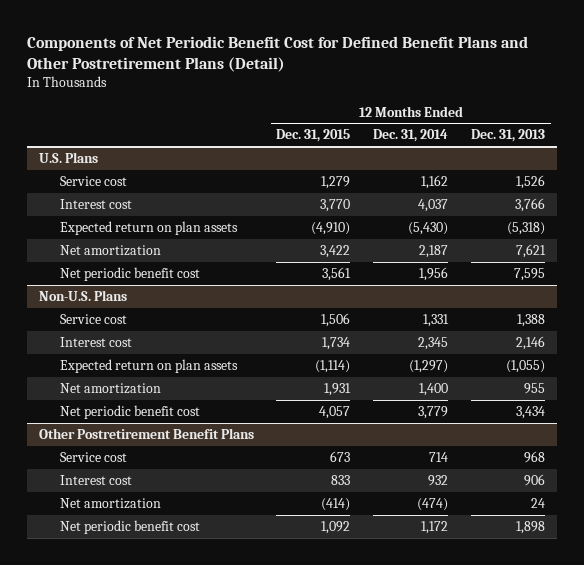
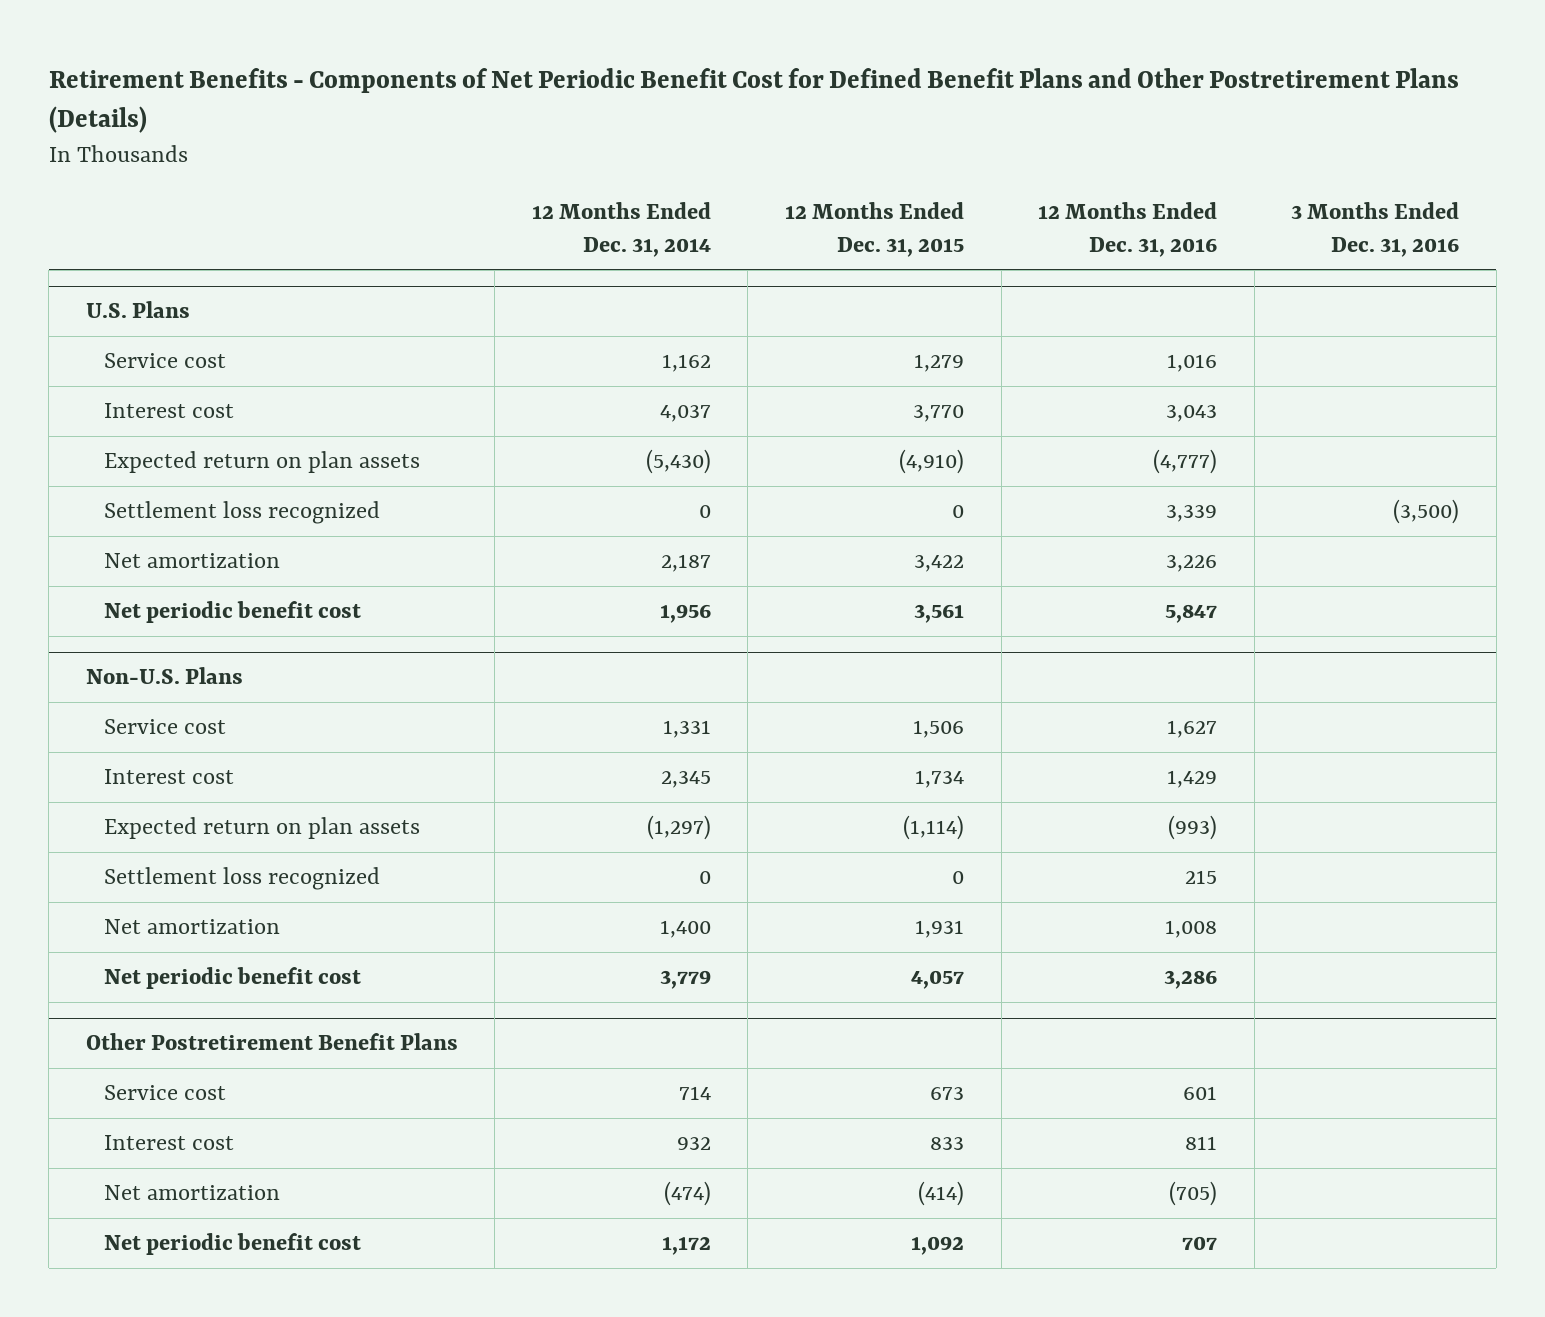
- Components of Net Periodic Benefit Cost for Defined Benefit Plans and Other Postretirement Plans (Detail)
+ Retirement Benefits - Components of Net Periodic Benefit Cost for Defined Benefit Plans and Other Postretirement Plans (Details)
- | 12 Months Ended Dec. 31, 2015 | 12 Months Ended Dec. 31, 2014 | 12 Months Ended Dec. 31, 2013
+ | 12 Months Ended Dec. 31, 2014 | 12 Months Ended Dec. 31, 2015 | 12 Months Ended Dec. 31, 2016 | 3 Months Ended Dec. 31, 2016
@ U.S. Plans
+ Settlement loss recognized | 0 | 0 | 3,339 | (3,500)
@ Non-U.S. Plans
+ Settlement loss recognized | 0 | 0 | 215 |

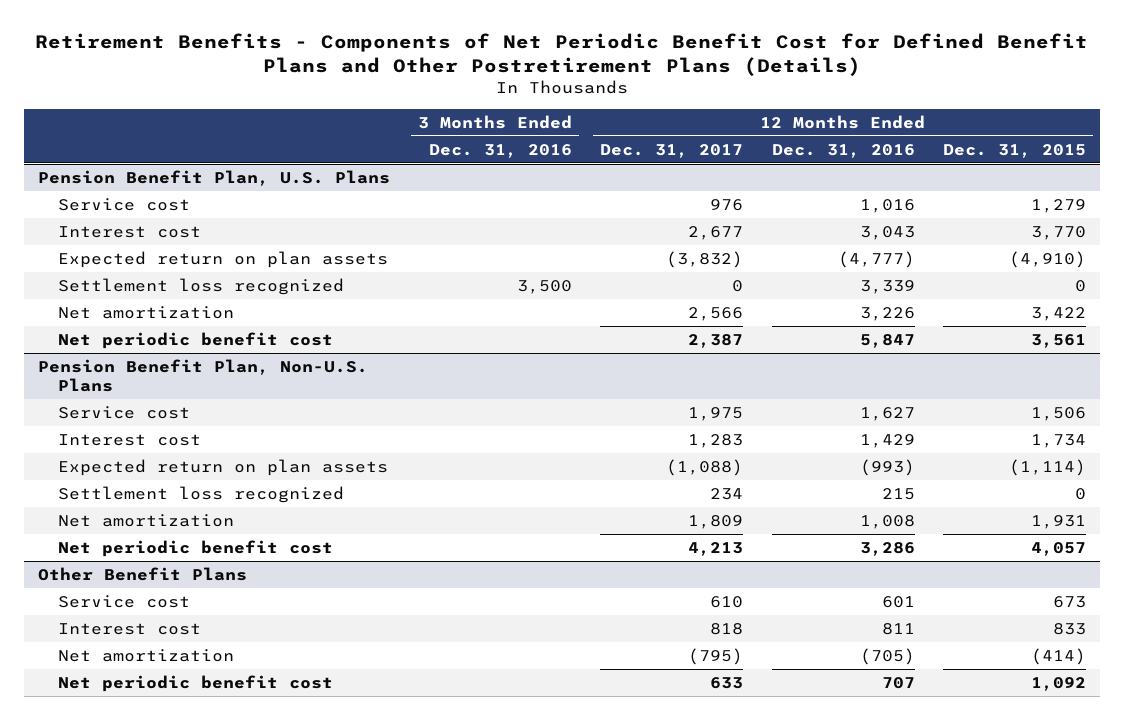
- | 12 Months Ended Dec. 31, 2014 | 12 Months Ended Dec. 31, 2015 | 12 Months Ended Dec. 31, 2016 | 3 Months Ended Dec. 31, 2016
+ | 3 Months Ended Dec. 31, 2016 | 12 Months Ended Dec. 31, 2017 | 12 Months Ended Dec. 31, 2016 | 12 Months Ended Dec. 31, 2015
- U.S. Plans
+ Pension Benefit Plan, U.S. Plans
- Settlement loss recognized | 0 | 0 | 3,339 | (3,500)
+ Settlement loss recognized | 3,500 | 0 | 3,339 | 0
- Non-U.S. Plans
+ Pension Benefit Plan, Non-U.S. Plans
- Other Postretirement Benefit Plans
+ Other Benefit Plans

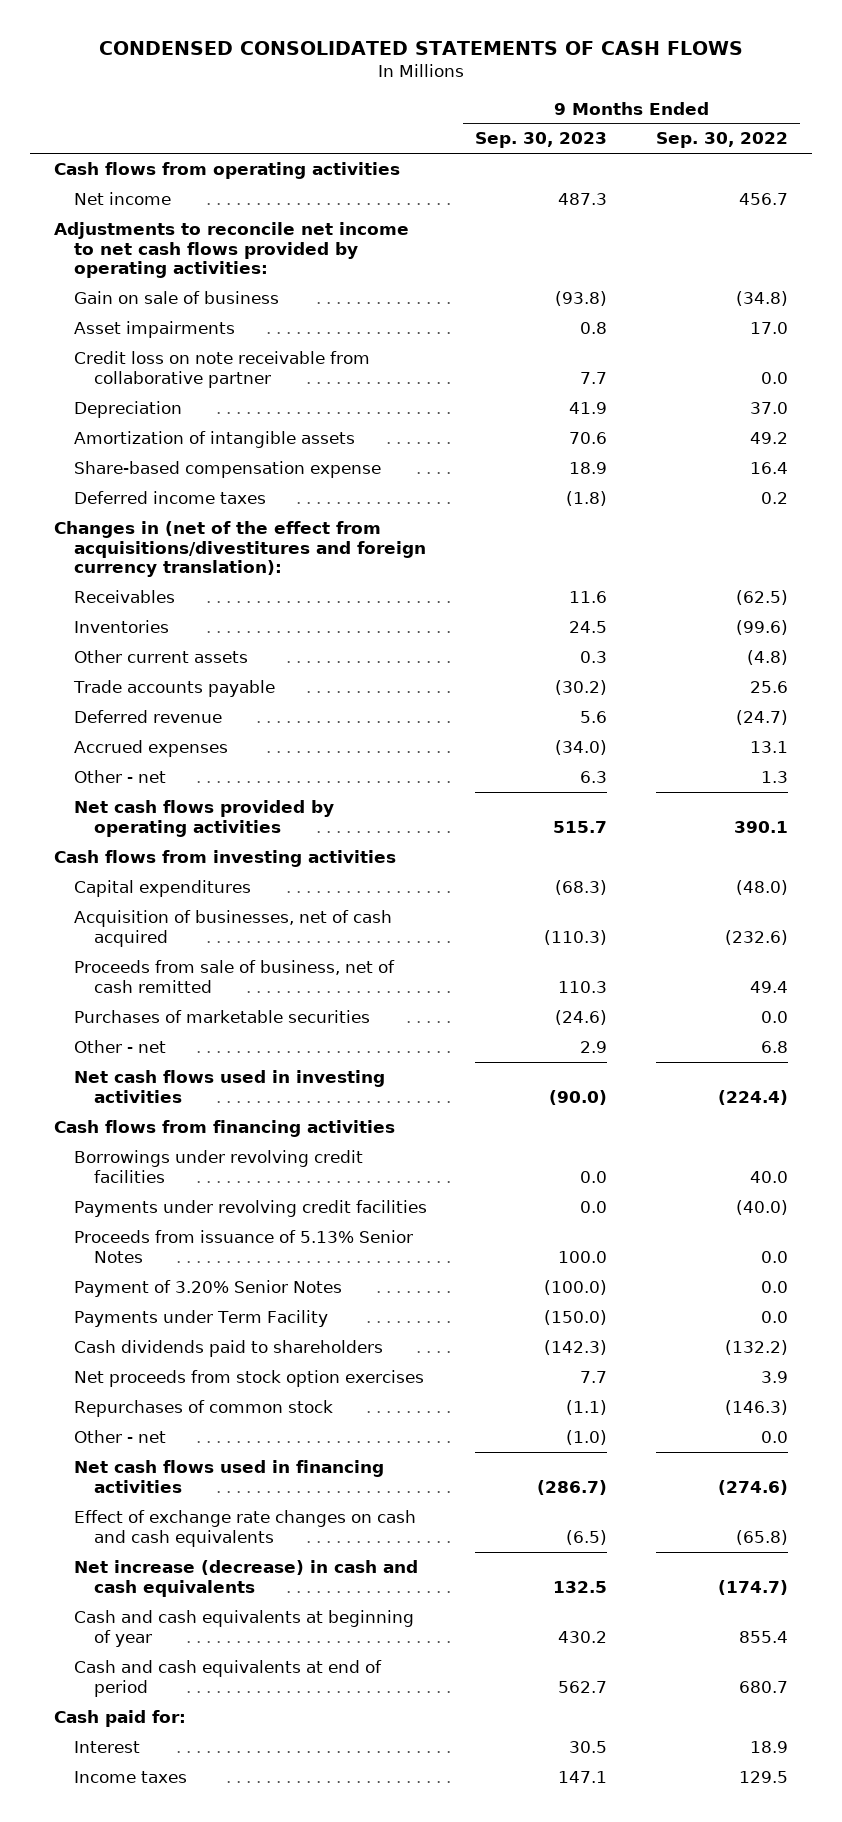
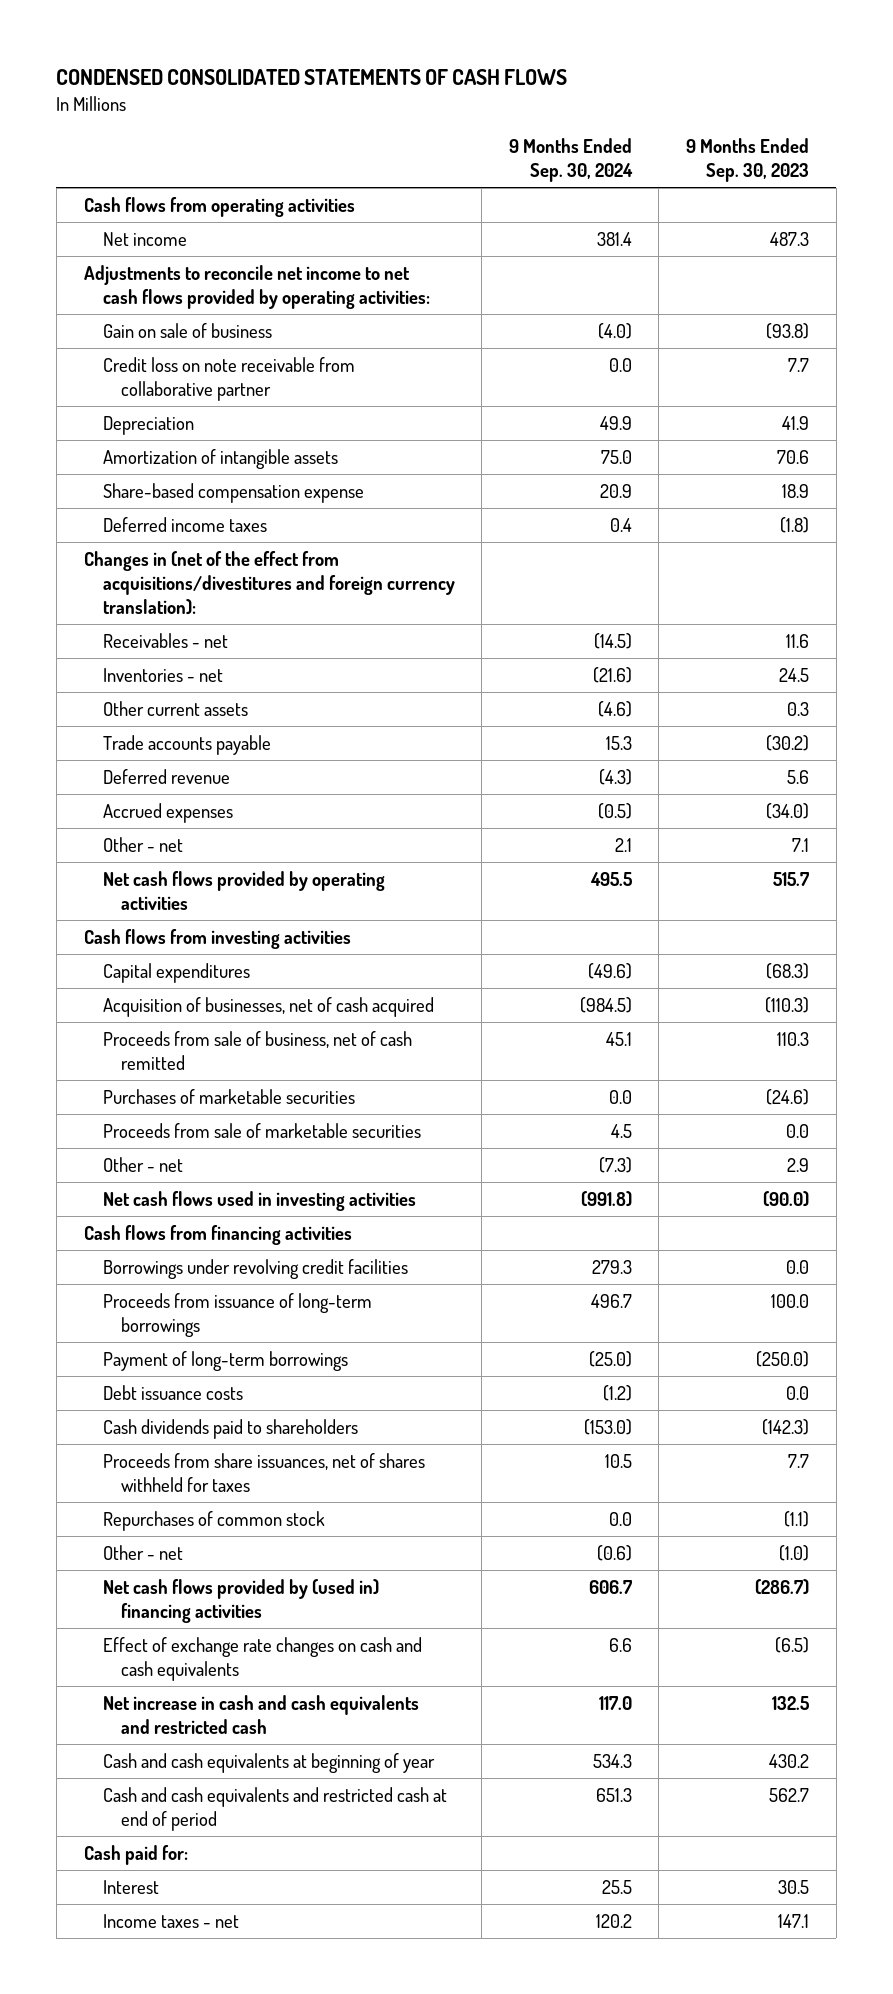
- | 9 Months Ended Sep. 30, 2023 | 9 Months Ended Sep. 30, 2022
+ | 9 Months Ended Sep. 30, 2024 | 9 Months Ended Sep. 30, 2023
- Asset impairments | 0.8 | 17.0
- Receivables | 11.6 | (62.5)
- Inventories | 24.5 | (99.6)
+ Receivables - net | (14.5) | 11.6
+ Inventories - net | (21.6) | 24.5
- Other - net | 6.3 | 1.3
+ Other - net | 2.1 | 7.1
+ Proceeds from sale of marketable securities | 4.5 | 0.0
- Payments under revolving credit facilities | 0.0 | (40.0)
- Proceeds from issuance of 5.13% Senior Notes | 100.0 | 0.0
- Payment of 3.20% Senior Notes | (100.0) | 0.0
- Payments under Term Facility | (150.0) | 0.0
+ Proceeds from issuance of long-term borrowings | 496.7 | 100.0
+ Payment of long-term borrowings | (25.0) | (250.0)
+ Debt issuance costs | (1.2) | 0.0
- Net proceeds from stock option exercises | 7.7 | 3.9
+ Proceeds from share issuances, net of shares withheld for taxes | 10.5 | 7.7
- Net cash flows used in financing activities | (286.7) | (274.6)
+ Net cash flows provided by (used in) financing activities | 606.7 | (286.7)
- Net increase (decrease) in cash and cash equivalents | 132.5 | (174.7)
+ Net increase in cash and cash equivalents and restricted cash | 117.0 | 132.5
- Cash and cash equivalents at end of period | 562.7 | 680.7
+ Cash and cash equivalents and restricted cash at end of period | 651.3 | 562.7
- Income taxes | 147.1 | 129.5
+ Income taxes - net | 120.2 | 147.1

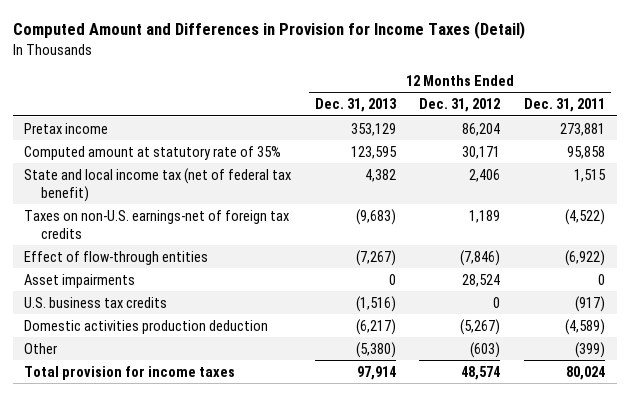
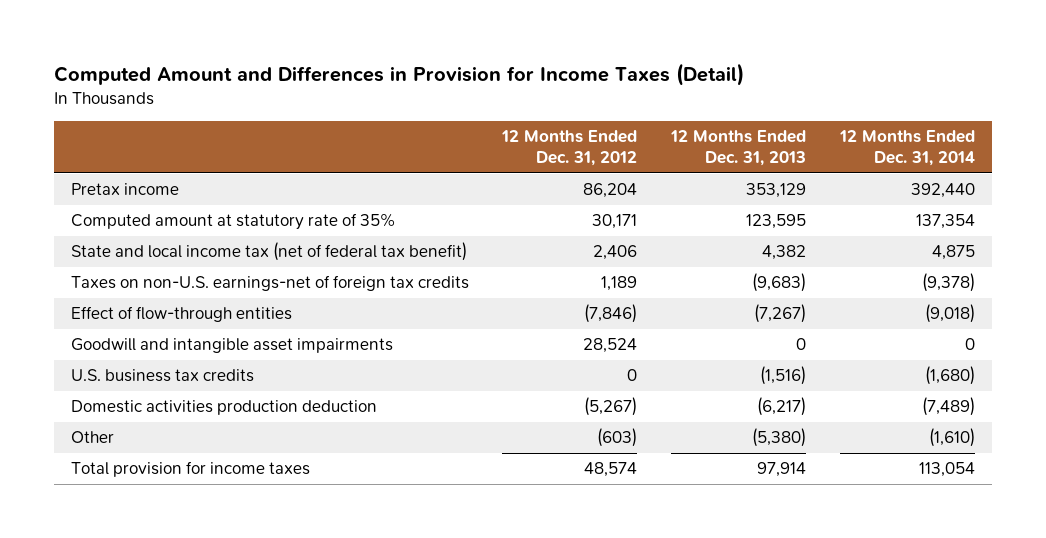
- | 12 Months Ended Dec. 31, 2013 | 12 Months Ended Dec. 31, 2012 | 12 Months Ended Dec. 31, 2011
+ | 12 Months Ended Dec. 31, 2012 | 12 Months Ended Dec. 31, 2013 | 12 Months Ended Dec. 31, 2014
- Asset impairments | 0 | 28,524 | 0
+ Goodwill and intangible asset impairments | 28,524 | 0 | 0

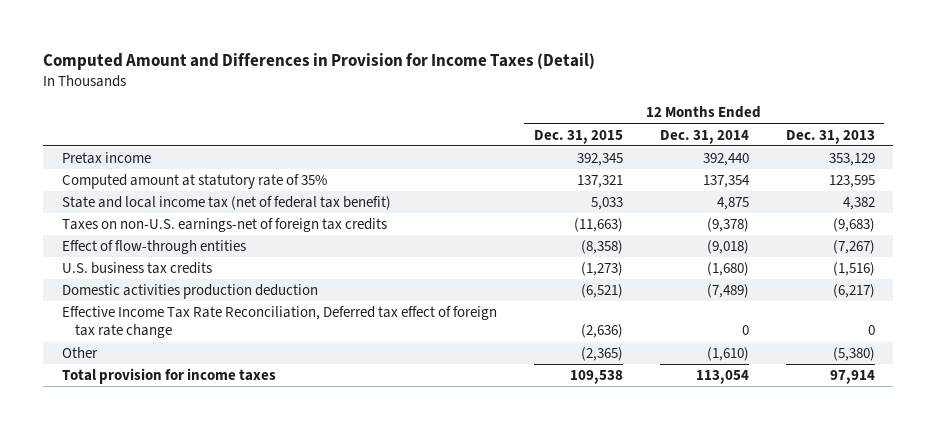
- | 12 Months Ended Dec. 31, 2012 | 12 Months Ended Dec. 31, 2013 | 12 Months Ended Dec. 31, 2014
+ | 12 Months Ended Dec. 31, 2015 | 12 Months Ended Dec. 31, 2014 | 12 Months Ended Dec. 31, 2013
- Goodwill and intangible asset impairments | 28,524 | 0 | 0
+ Effective Income Tax Rate Reconciliation, Deferred tax effect of foreign tax rate change | (2,636) | 0 | 0

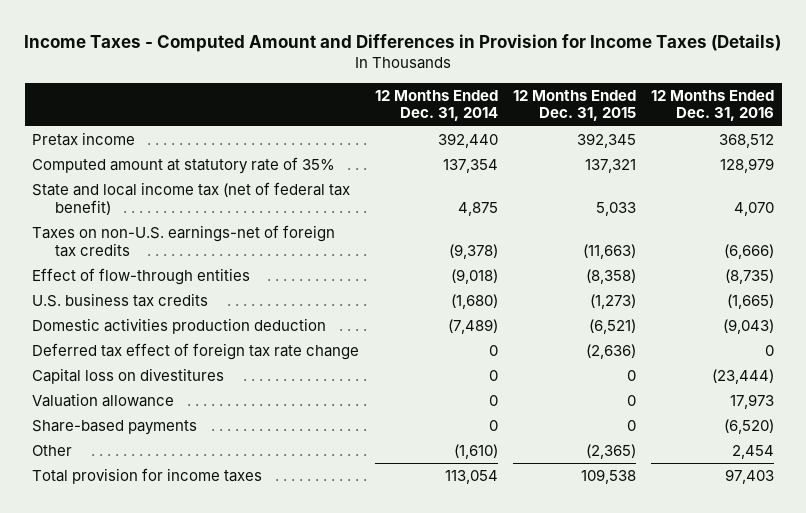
- Computed Amount and Differences in Provision for Income Taxes (Detail)
+ Income Taxes - Computed Amount and Differences in Provision for Income Taxes (Details)
- | 12 Months Ended Dec. 31, 2015 | 12 Months Ended Dec. 31, 2014 | 12 Months Ended Dec. 31, 2013
+ | 12 Months Ended Dec. 31, 2014 | 12 Months Ended Dec. 31, 2015 | 12 Months Ended Dec. 31, 2016
- Effective Income Tax Rate Reconciliation, Deferred tax effect of foreign tax rate change | (2,636) | 0 | 0
+ Deferred tax effect of foreign tax rate change | 0 | (2,636) | 0
+ Capital loss on divestitures | 0 | 0 | (23,444)
+ Valuation allowance | 0 | 0 | 17,973
+ Share-based payments | 0 | 0 | (6,520)

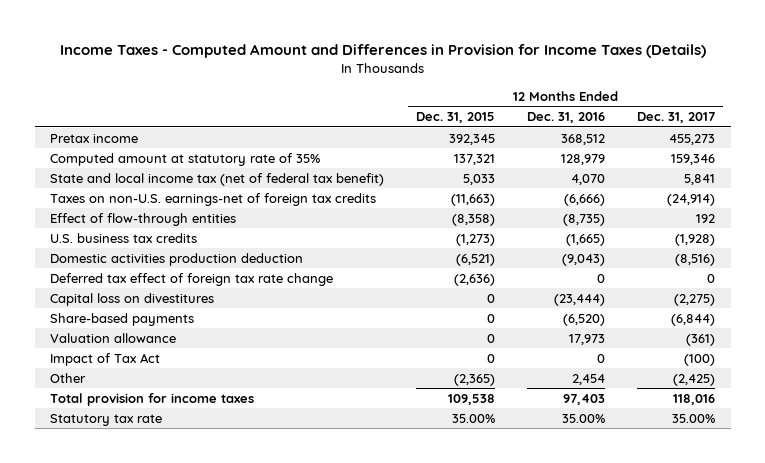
- | 12 Months Ended Dec. 31, 2014 | 12 Months Ended Dec. 31, 2015 | 12 Months Ended Dec. 31, 2016
+ | 12 Months Ended Dec. 31, 2015 | 12 Months Ended Dec. 31, 2016 | 12 Months Ended Dec. 31, 2017
moved down: Valuation allowance | 0 | 17,973 | (361)
+ Impact of Tax Act | 0 | 0 | (100)
+ Statutory tax rate | 35.00% | 35.00% | 35.00%

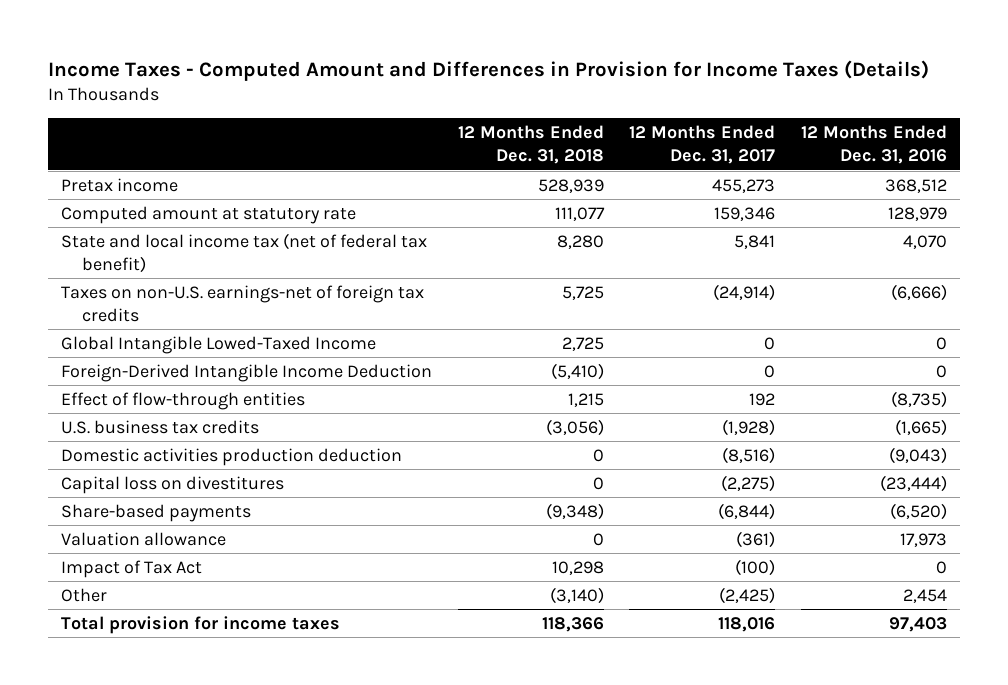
- | 12 Months Ended Dec. 31, 2015 | 12 Months Ended Dec. 31, 2016 | 12 Months Ended Dec. 31, 2017
+ | 12 Months Ended Dec. 31, 2018 | 12 Months Ended Dec. 31, 2017 | 12 Months Ended Dec. 31, 2016
- Computed amount at statutory rate of 35% | 137,321 | 128,979 | 159,346
+ Computed amount at statutory rate | 111,077 | 159,346 | 128,979
+ Global Intangible Lowed-Taxed Income | 2,725 | 0 | 0
+ Foreign-Derived Intangible Income Deduction | (5,410) | 0 | 0
- Deferred tax effect of foreign tax rate change | (2,636) | 0 | 0
- Statutory tax rate | 35.00% | 35.00% | 35.00%

